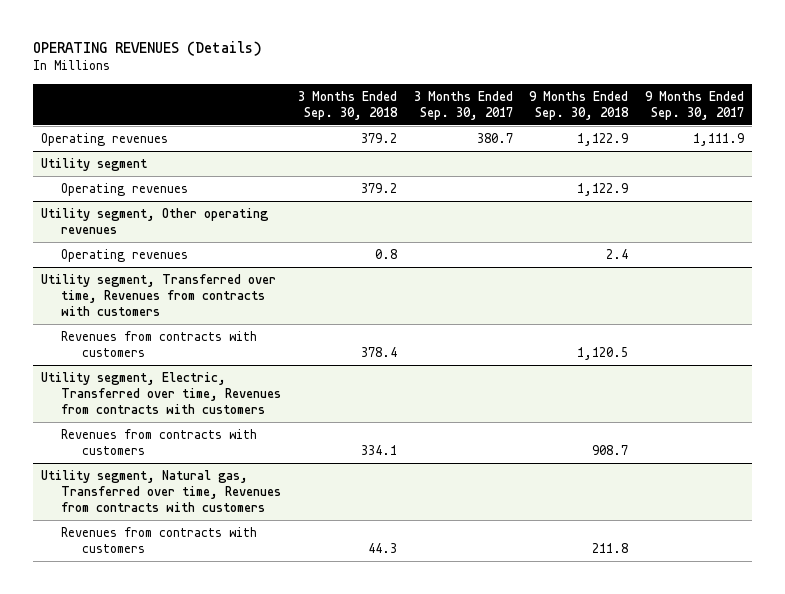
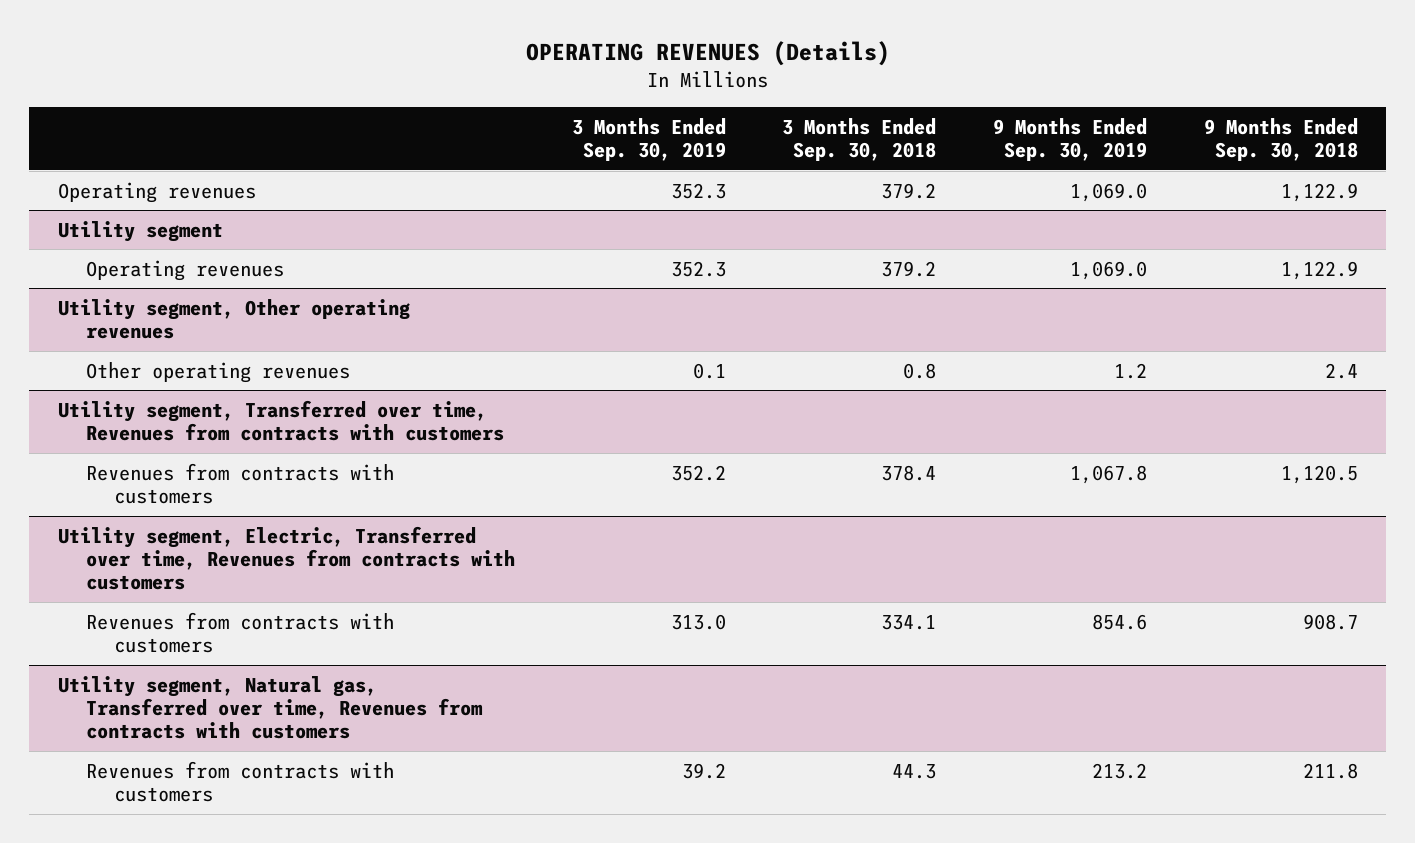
- | 3 Months Ended Sep. 30, 2018 | 3 Months Ended Sep. 30, 2017 | 9 Months Ended Sep. 30, 2018 | 9 Months Ended Sep. 30, 2017
+ | 3 Months Ended Sep. 30, 2019 | 3 Months Ended Sep. 30, 2018 | 9 Months Ended Sep. 30, 2019 | 9 Months Ended Sep. 30, 2018
@ Utility segment, Other operating revenues
- Operating revenues | 0.8 | | 2.4 |
+ Other operating revenues | 0.1 | 0.8 | 1.2 | 2.4

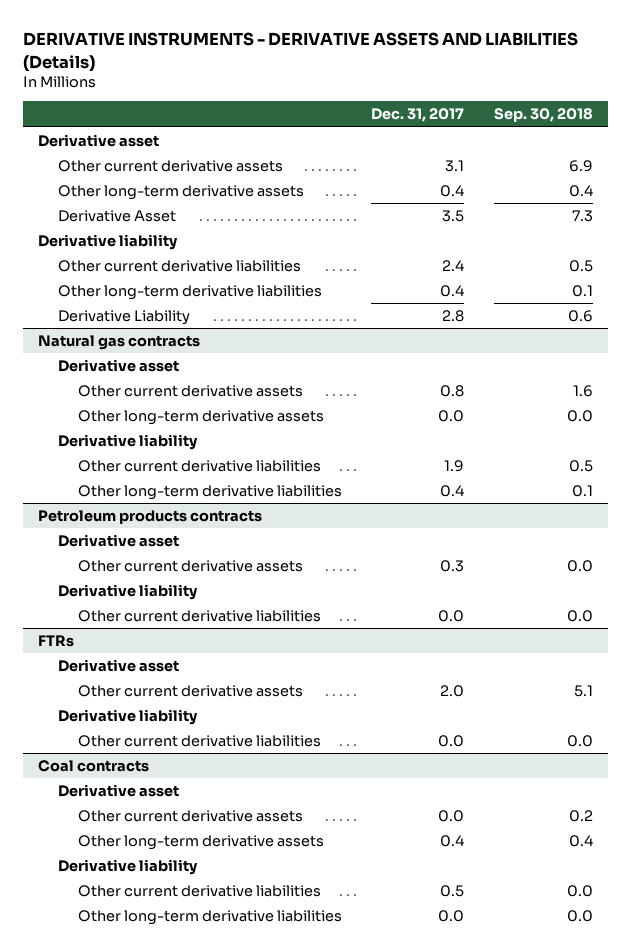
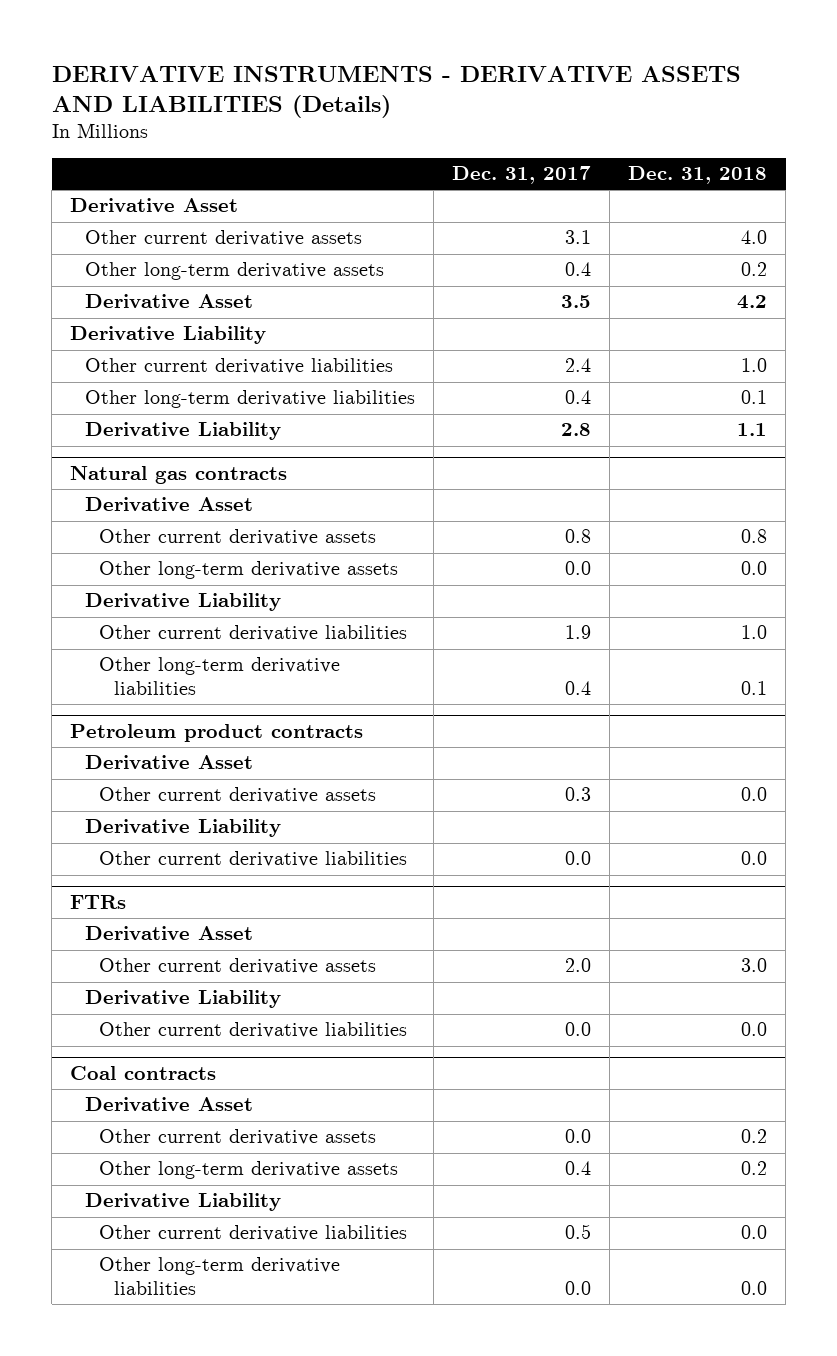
- | Dec. 31, 2017 | Sep. 30, 2018
+ | Dec. 31, 2017 | Dec. 31, 2018
- Derivative asset
+ Derivative Asset
- Derivative liability
+ Derivative Liability
@ Natural gas contracts
- Derivative asset
+ Derivative Asset
- Derivative liability
+ Derivative Liability
- Petroleum products contracts
- Derivative asset
+ Petroleum product contracts
+ Derivative Asset
- Derivative liability
+ Derivative Liability
@ FTRs
- Derivative asset
+ Derivative Asset
- Derivative liability
+ Derivative Liability
@ Coal contracts
- Derivative asset
+ Derivative Asset
- Derivative liability
+ Derivative Liability

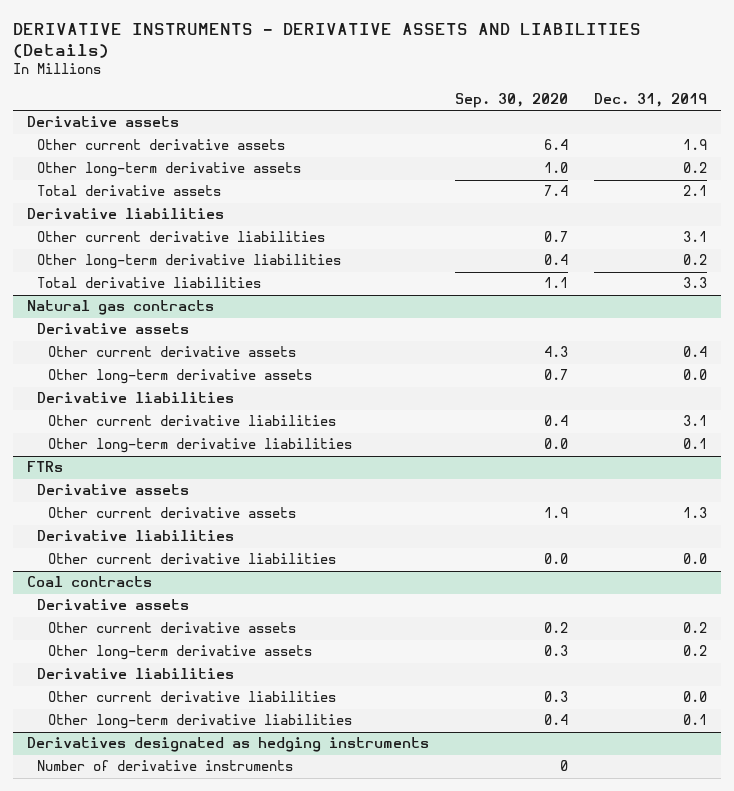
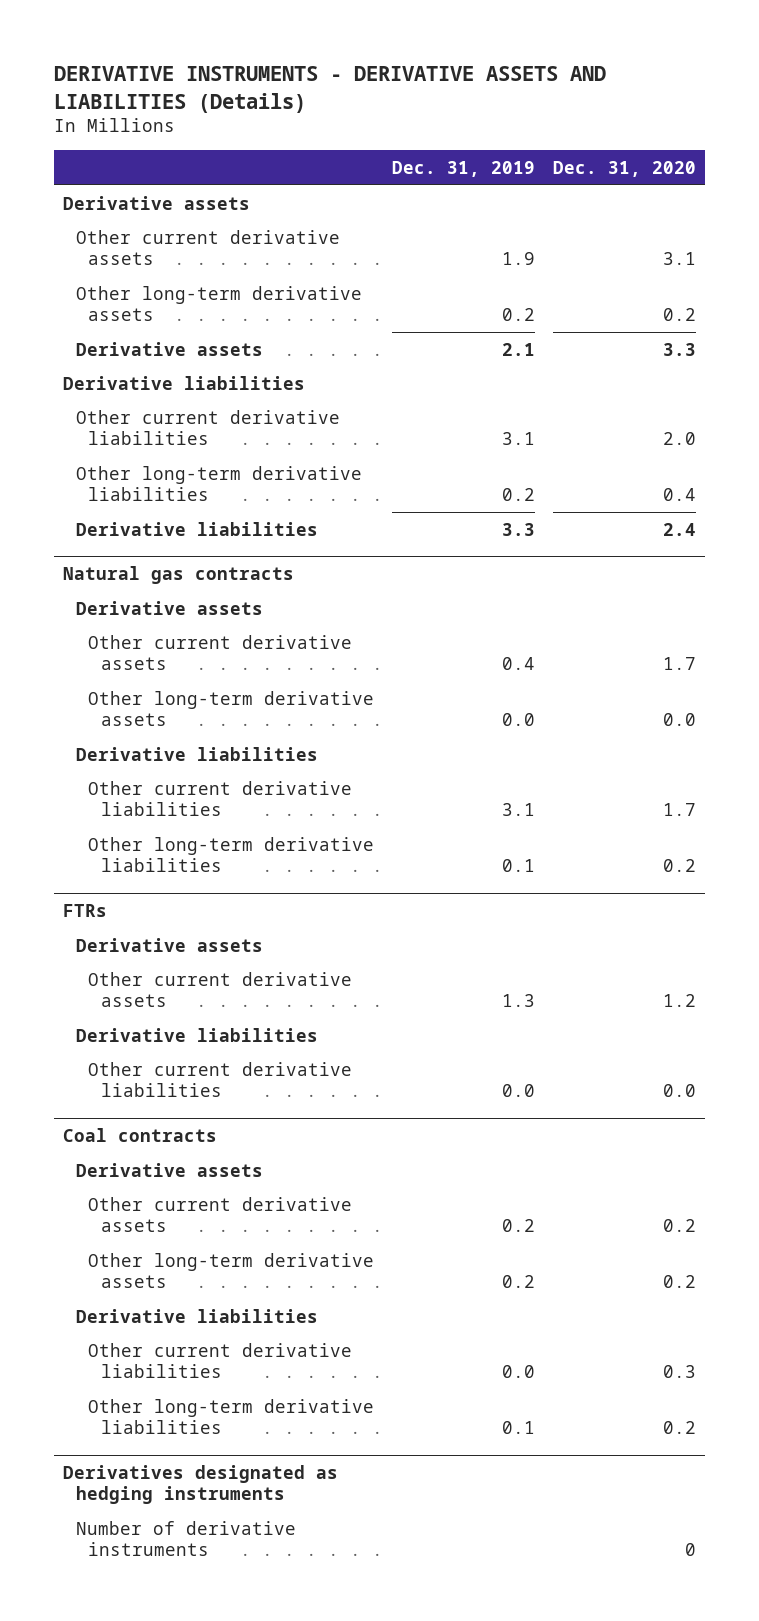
- | Sep. 30, 2020 | Dec. 31, 2019
+ | Dec. 31, 2019 | Dec. 31, 2020
- Total derivative assets | 7.4 | 2.1
+ Derivative assets | 2.1 | 3.3
- Total derivative liabilities | 1.1 | 3.3
+ Derivative liabilities | 3.3 | 2.4

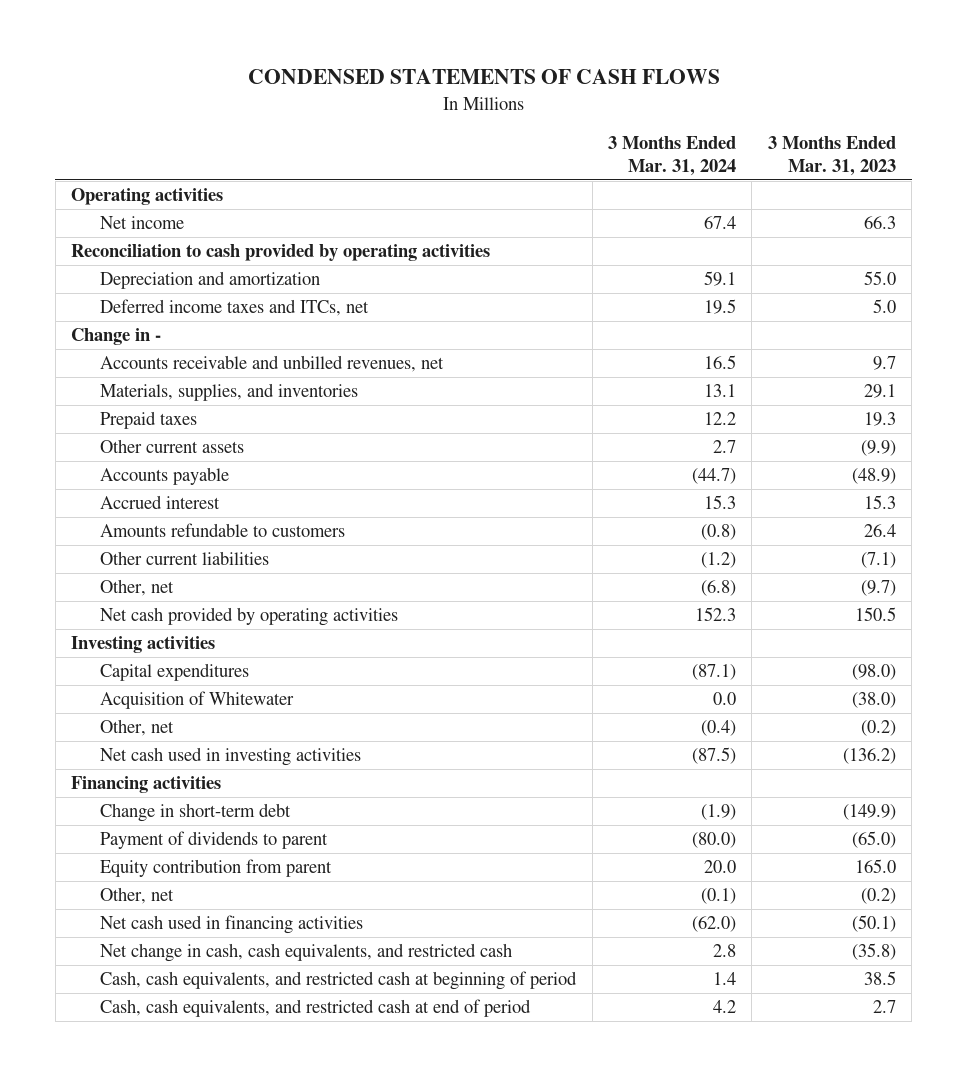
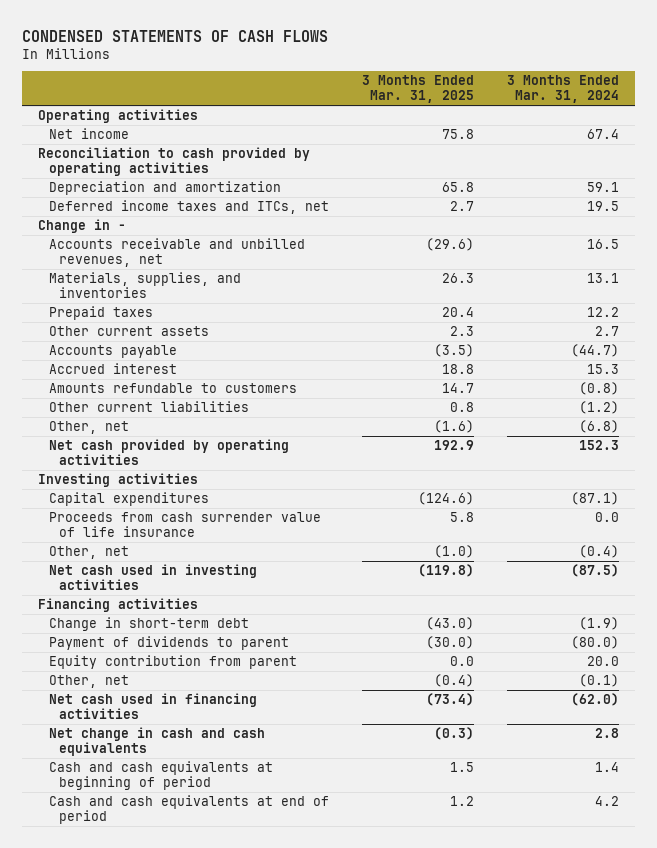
- | 3 Months Ended Mar. 31, 2024 | 3 Months Ended Mar. 31, 2023
+ | 3 Months Ended Mar. 31, 2025 | 3 Months Ended Mar. 31, 2024
- Acquisition of Whitewater | 0.0 | (38.0)
+ Proceeds from cash surrender value of life insurance | 5.8 | 0.0
- Net change in cash, cash equivalents, and restricted cash | 2.8 | (35.8)
- Cash, cash equivalents, and restricted cash at beginning of period | 1.4 | 38.5
- Cash, cash equivalents, and restricted cash at end of period | 4.2 | 2.7
+ Net change in cash and cash equivalents | (0.3) | 2.8
+ Cash and cash equivalents at beginning of period | 1.5 | 1.4
+ Cash and cash equivalents at end of period | 1.2 | 4.2

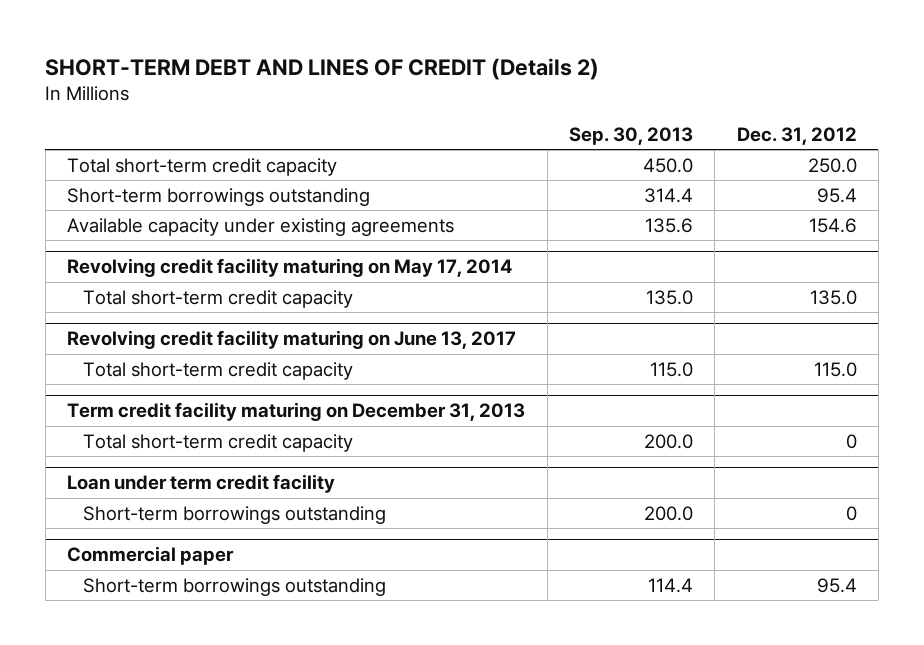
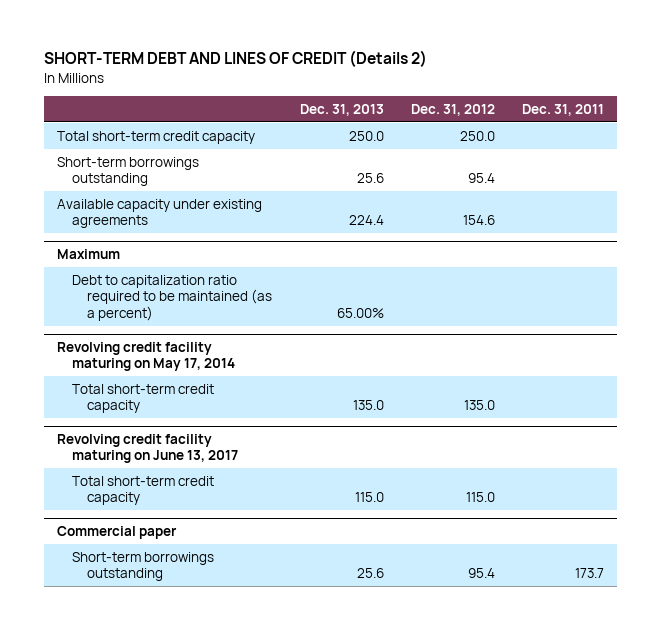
- | Sep. 30, 2013 | Dec. 31, 2012
+ | Dec. 31, 2013 | Dec. 31, 2012 | Dec. 31, 2011
+ Maximum
+ Debt to capitalization ratio required to be maintained (as a percent) | 65.00% | |
- Term credit facility maturing on December 31, 2013
- Total short-term credit capacity | 200.0 | 0
- Loan under term credit facility
- Short-term borrowings outstanding | 200.0 | 0

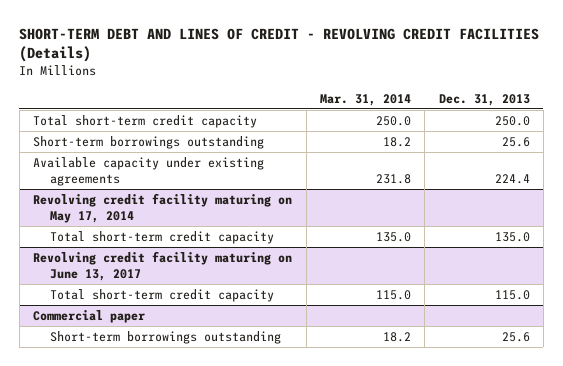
- SHORT-TERM DEBT AND LINES OF CREDIT (Details 2)
+ SHORT-TERM DEBT AND LINES OF CREDIT - REVOLVING CREDIT FACILITIES (Details)
- | Dec. 31, 2013 | Dec. 31, 2012 | Dec. 31, 2011
+ | Mar. 31, 2014 | Dec. 31, 2013
- Maximum
- Debt to capitalization ratio required to be maintained (as a percent) | 65.00% | |

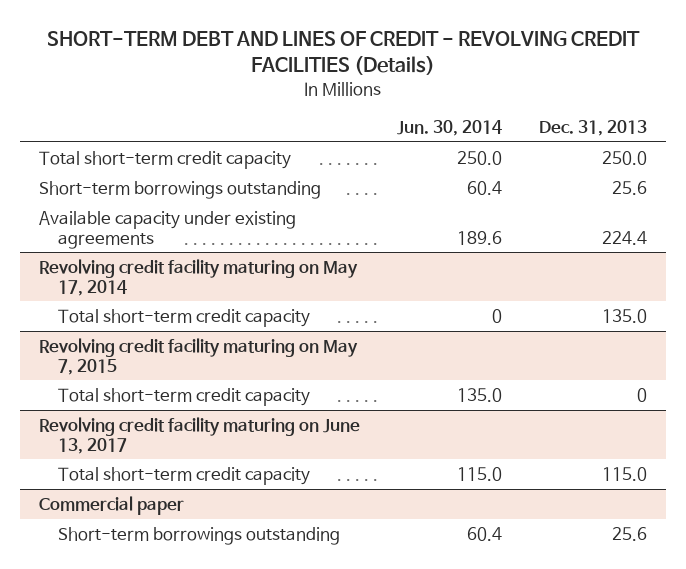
- | Mar. 31, 2014 | Dec. 31, 2013
+ | Jun. 30, 2014 | Dec. 31, 2013
+ Revolving credit facility maturing on May 7, 2015
+ Total short-term credit capacity | 135.0 | 0

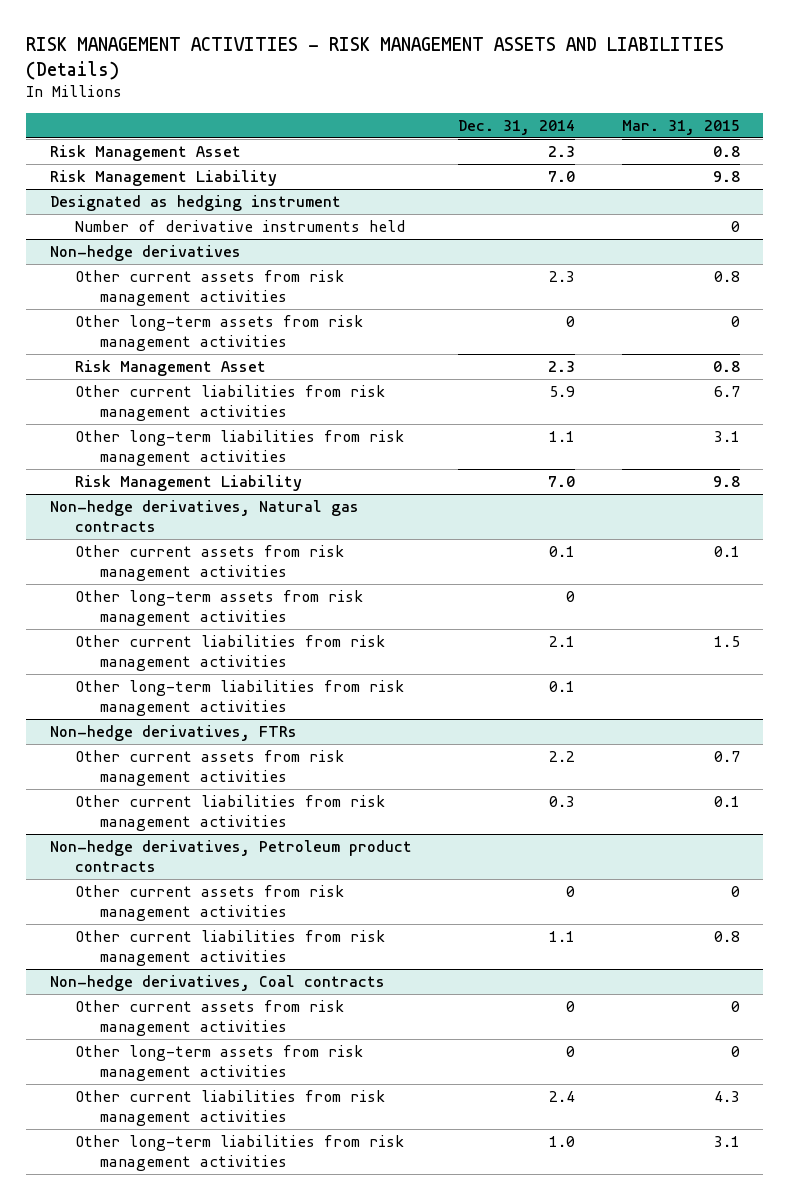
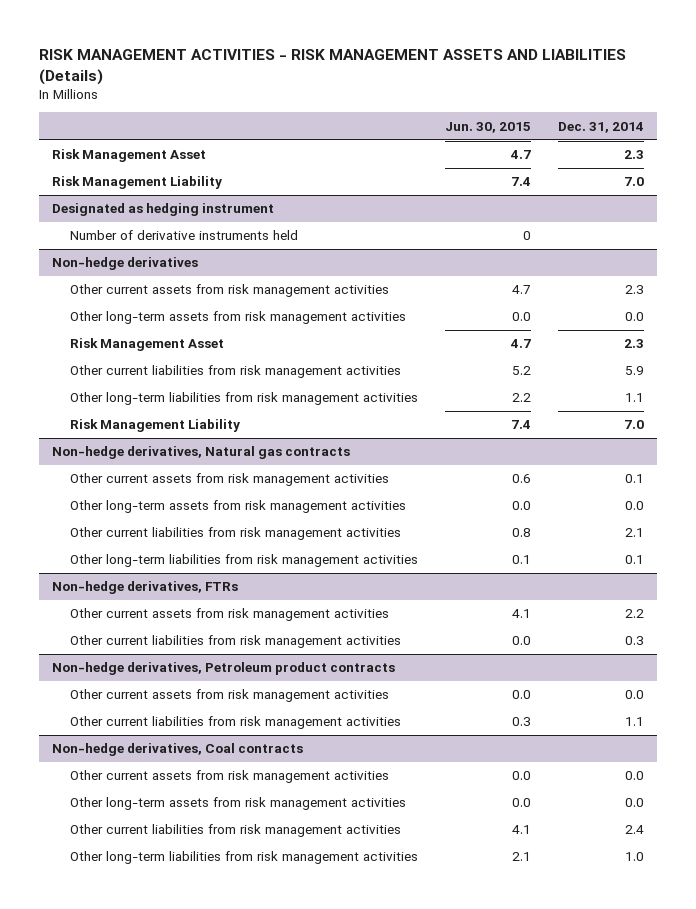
- | Dec. 31, 2014 | Mar. 31, 2015
+ | Jun. 30, 2015 | Dec. 31, 2014
@ Non-hedge derivatives
- Other long-term assets from risk management activities | 0 | 0
+ Other long-term assets from risk management activities | 0.0 | 0.0
@ Non-hedge derivatives, Natural gas contracts
- Other long-term assets from risk management activities | 0 |
+ Other long-term assets from risk management activities | 0.0 | 0.0
@ Non-hedge derivatives, Petroleum product contracts
- Other current assets from risk management activities | 0 | 0
+ Other current assets from risk management activities | 0.0 | 0.0
@ Non-hedge derivatives, Coal contracts
- Other current assets from risk management activities | 0 | 0
- Other long-term assets from risk management activities | 0 | 0
+ Other current assets from risk management activities | 0.0 | 0.0
+ Other long-term assets from risk management activities | 0.0 | 0.0

